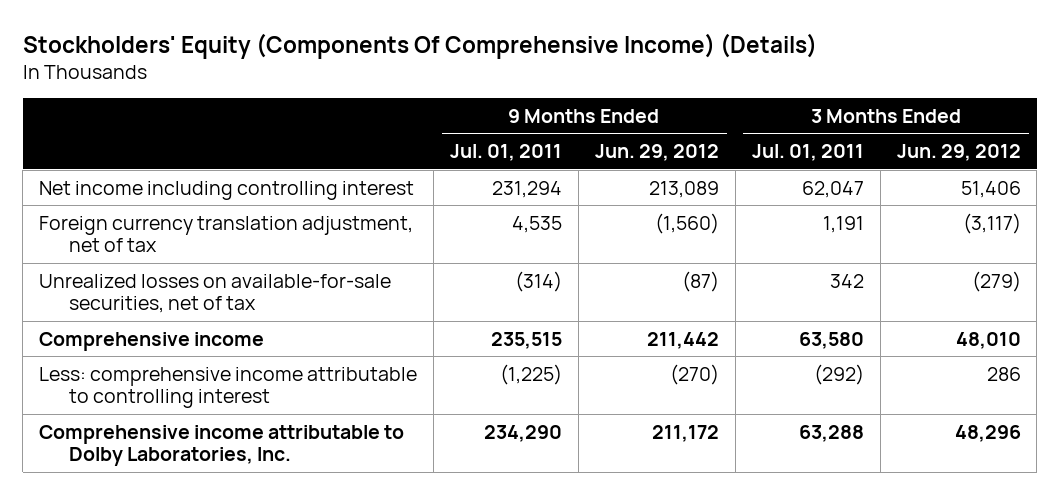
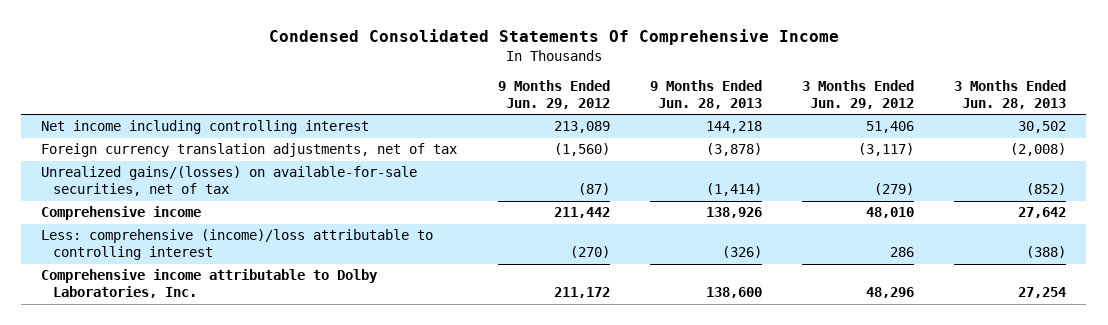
- Stockholders' Equity (Components Of Comprehensive Income) (Details)
+ Condensed Consolidated Statements Of Comprehensive Income
- | 9 Months Ended Jul. 01, 2011 | 9 Months Ended Jun. 29, 2012 | 3 Months Ended Jul. 01, 2011 | 3 Months Ended Jun. 29, 2012
+ | 9 Months Ended Jun. 29, 2012 | 9 Months Ended Jun. 28, 2013 | 3 Months Ended Jun. 29, 2012 | 3 Months Ended Jun. 28, 2013
- Foreign currency translation adjustment, net of tax | 4,535 | (1,560) | 1,191 | (3,117)
- Unrealized losses on available-for-sale securities, net of tax | (314) | (87) | 342 | (279)
+ Foreign currency translation adjustments, net of tax | (1,560) | (3,878) | (3,117) | (2,008)
+ Unrealized gains/(losses) on available-for-sale securities, net of tax | (87) | (1,414) | (279) | (852)
- Less: comprehensive income attributable to controlling interest | (1,225) | (270) | (292) | 286
+ Less: comprehensive (income)/loss attributable to controlling interest | (270) | (326) | 286 | (388)

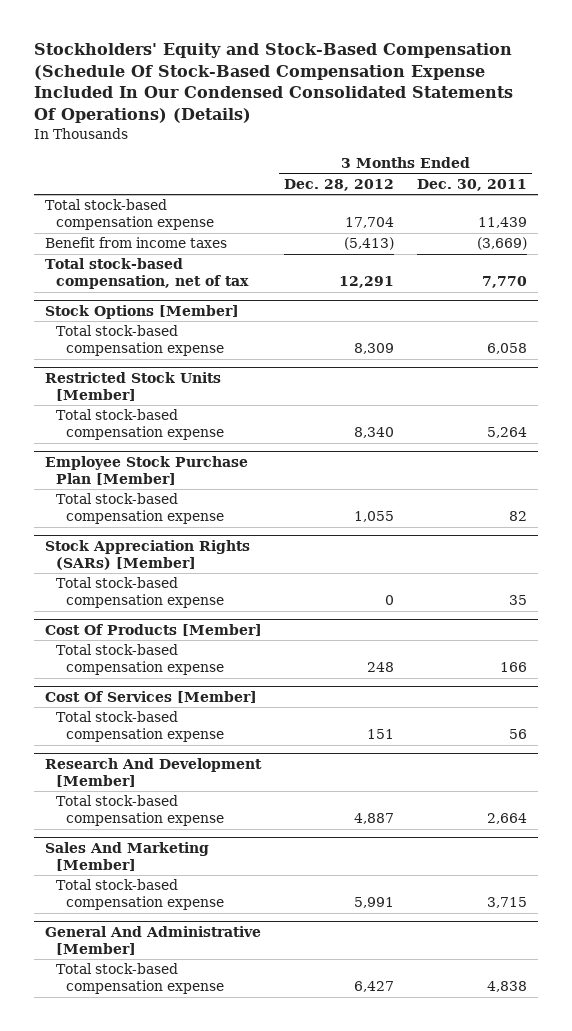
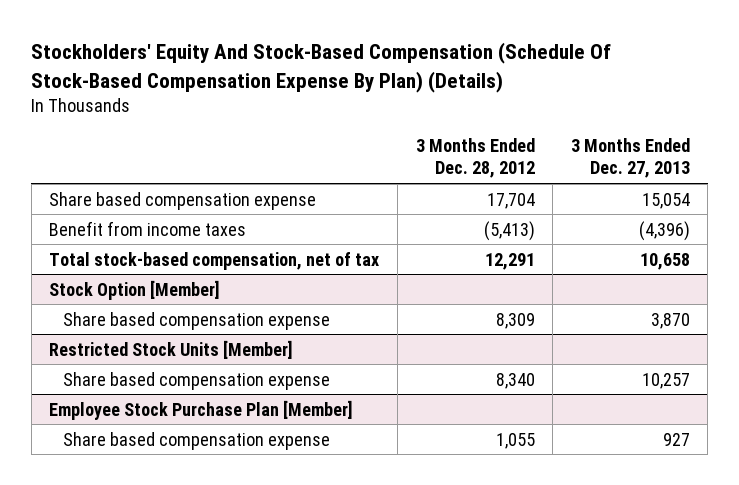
- Stockholders' Equity and Stock-Based Compensation (Schedule Of Stock-Based Compensation Expense Included In Our Condensed Consolidated Statements Of Operations) (Details)
+ Stockholders' Equity And Stock-Based Compensation (Schedule Of Stock-Based Compensation Expense By Plan) (Details)
- | 3 Months Ended Dec. 28, 2012 | 3 Months Ended Dec. 30, 2011
+ | 3 Months Ended Dec. 28, 2012 | 3 Months Ended Dec. 27, 2013
- Total stock-based compensation expense | 17,704 | 11,439
+ Share based compensation expense | 17,704 | 15,054
- Stock Options [Member]
- Total stock-based compensation expense | 8,309 | 6,058
+ Stock Option [Member]
+ Share based compensation expense | 8,309 | 3,870
@ Restricted Stock Units [Member]
- Total stock-based compensation expense | 8,340 | 5,264
+ Share based compensation expense | 8,340 | 10,257
@ Employee Stock Purchase Plan [Member]
- Total stock-based compensation expense | 1,055 | 82
- Stock Appreciation Rights (SARs) [Member]
- Total stock-based compensation expense | 0 | 35
- Cost Of Products [Member]
- Total stock-based compensation expense | 248 | 166
- Cost Of Services [Member]
- Total stock-based compensation expense | 151 | 56
- Research And Development [Member]
- Total stock-based compensation expense | 4,887 | 2,664
- Sales And Marketing [Member]
- Total stock-based compensation expense | 5,991 | 3,715
- General And Administrative [Member]
- Total stock-based compensation expense | 6,427 | 4,838
@ Employee Stock Purchase Plan [Member]
+ Share based compensation expense | 1,055 | 927

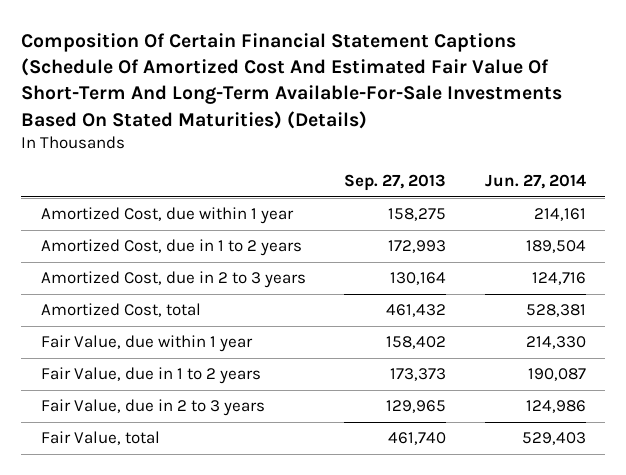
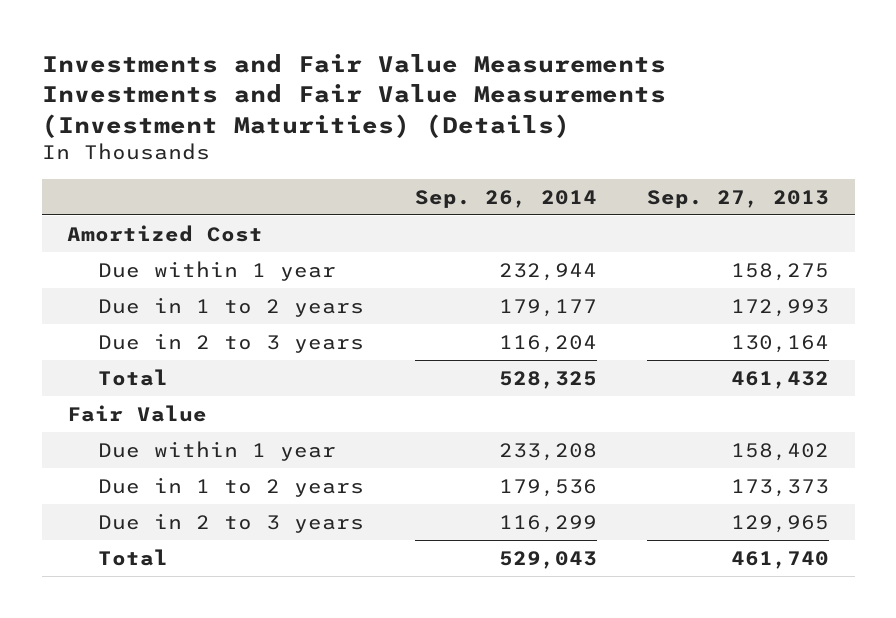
- Composition Of Certain Financial Statement Captions (Schedule Of Amortized Cost And Estimated Fair Value Of Short-Term And Long-Term Available-For-Sale Investments Based On Stated Maturities) (Details)
+ Investments and Fair Value Measurements Investments and Fair Value Measurements (Investment Maturities) (Details)
- | Sep. 27, 2013 | Jun. 27, 2014
+ | Sep. 26, 2014 | Sep. 27, 2013
- Amortized Cost, due within 1 year | 158,275 | 214,161
- Amortized Cost, due in 1 to 2 years | 172,993 | 189,504
- Amortized Cost, due in 2 to 3 years | 130,164 | 124,716
- Amortized Cost, total | 461,432 | 528,381
- Fair Value, due within 1 year | 158,402 | 214,330
- Fair Value, due in 1 to 2 years | 173,373 | 190,087
- Fair Value, due in 2 to 3 years | 129,965 | 124,986
- Fair Value, total | 461,740 | 529,403
+ Amortized Cost
+ Due within 1 year | 232,944 | 158,275
+ Due in 1 to 2 years | 179,177 | 172,993
+ Due in 2 to 3 years | 116,204 | 130,164
+ Total | 528,325 | 461,432
+ Fair Value
+ Due within 1 year | 233,208 | 158,402
+ Due in 1 to 2 years | 179,536 | 173,373
+ Due in 2 to 3 years | 116,299 | 129,965
+ Total | 529,043 | 461,740

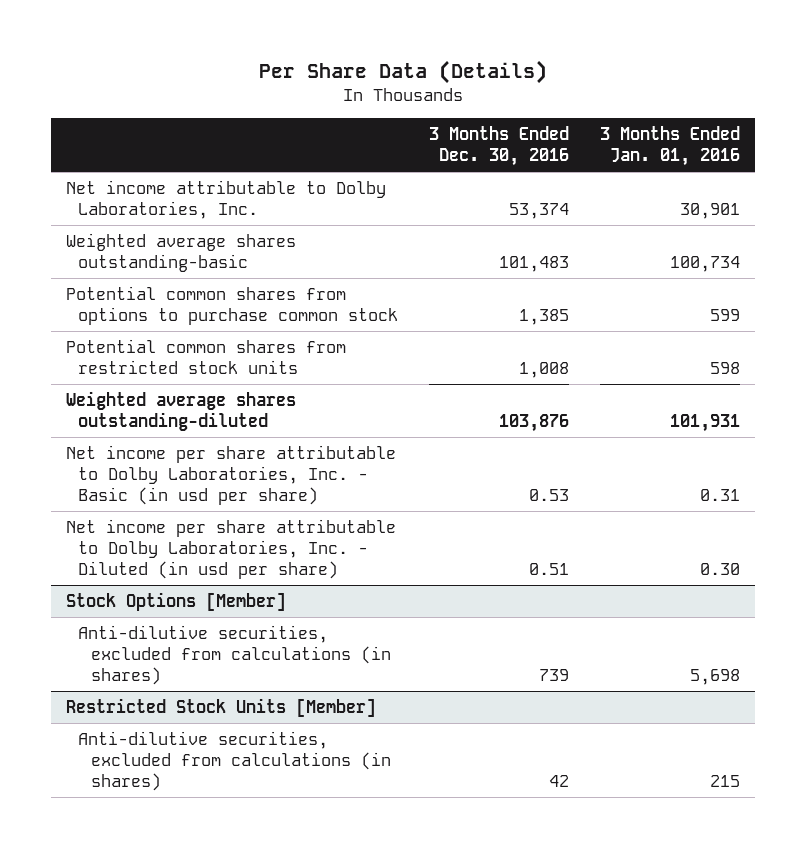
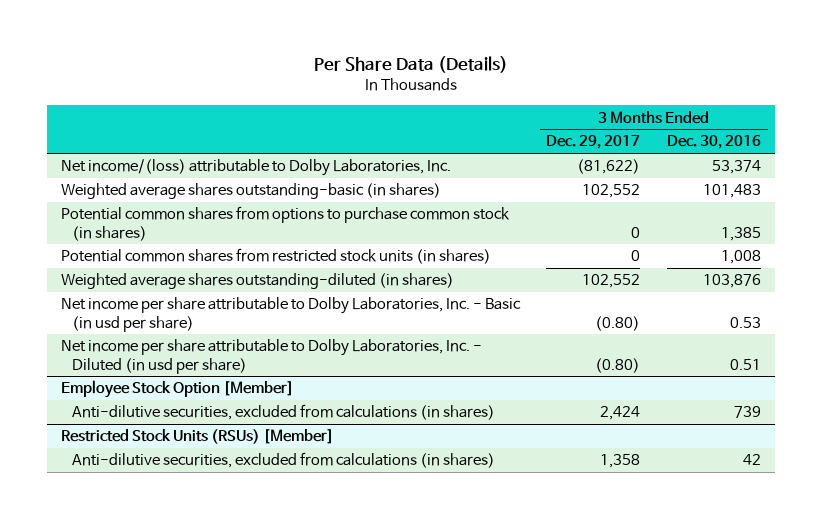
- | 3 Months Ended Dec. 30, 2016 | 3 Months Ended Jan. 01, 2016
+ | 3 Months Ended Dec. 29, 2017 | 3 Months Ended Dec. 30, 2016
- Net income attributable to Dolby Laboratories, Inc. | 53,374 | 30,901
- Weighted average shares outstanding-basic | 101,483 | 100,734
- Potential common shares from options to purchase common stock | 1,385 | 599
- Potential common shares from restricted stock units | 1,008 | 598
- Weighted average shares outstanding-diluted | 103,876 | 101,931
+ Net income/(loss) attributable to Dolby Laboratories, Inc. | (81,622) | 53,374
+ Weighted average shares outstanding-basic (in shares) | 102,552 | 101,483
+ Potential common shares from options to purchase common stock (in shares) | 0 | 1,385
+ Potential common shares from restricted stock units (in shares) | 0 | 1,008
+ Weighted average shares outstanding-diluted (in shares) | 102,552 | 103,876
- Stock Options [Member]
+ Employee Stock Option [Member]
- Restricted Stock Units [Member]
+ Restricted Stock Units (RSUs) [Member]

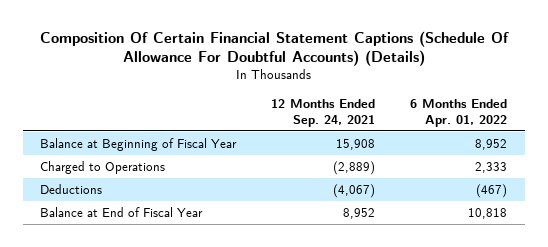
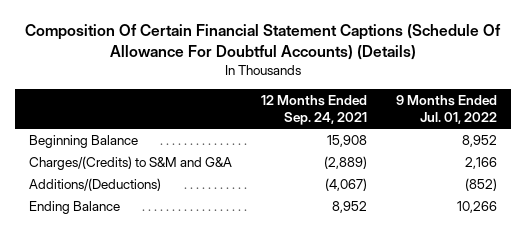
- | 12 Months Ended Sep. 24, 2021 | 6 Months Ended Apr. 01, 2022
+ | 12 Months Ended Sep. 24, 2021 | 9 Months Ended Jul. 01, 2022
- Balance at Beginning of Fiscal Year | 15,908 | 8,952
- Charged to Operations | (2,889) | 2,333
- Deductions | (4,067) | (467)
- Balance at End of Fiscal Year | 8,952 | 10,818
+ Beginning Balance | 15,908 | 8,952
+ Charges/(Credits) to S&M and G&A | (2,889) | 2,166
+ Additions/(Deductions) | (4,067) | (852)
+ Ending Balance | 8,952 | 10,266

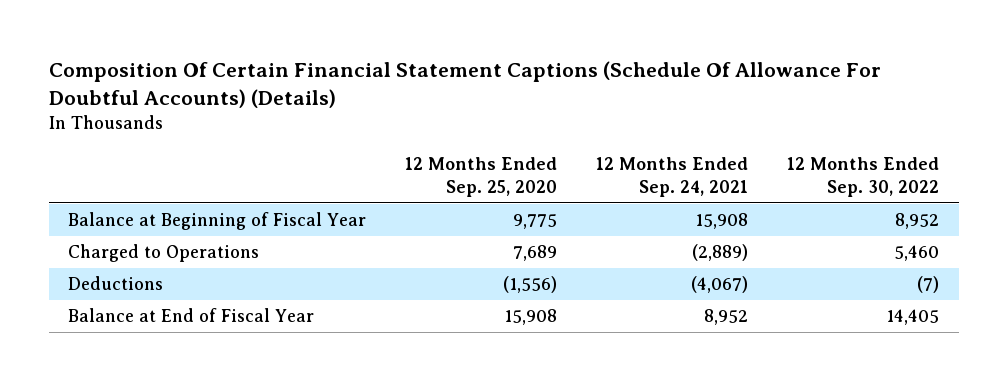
- | 12 Months Ended Sep. 24, 2021 | 9 Months Ended Jul. 01, 2022
+ | 12 Months Ended Sep. 25, 2020 | 12 Months Ended Sep. 24, 2021 | 12 Months Ended Sep. 30, 2022
- Beginning Balance | 15,908 | 8,952
- Charges/(Credits) to S&M and G&A | (2,889) | 2,166
- Additions/(Deductions) | (4,067) | (852)
- Ending Balance | 8,952 | 10,266
+ Balance at Beginning of Fiscal Year | 9,775 | 15,908 | 8,952
+ Charged to Operations | 7,689 | (2,889) | 5,460
+ Deductions | (1,556) | (4,067) | (7)
+ Balance at End of Fiscal Year | 15,908 | 8,952 | 14,405

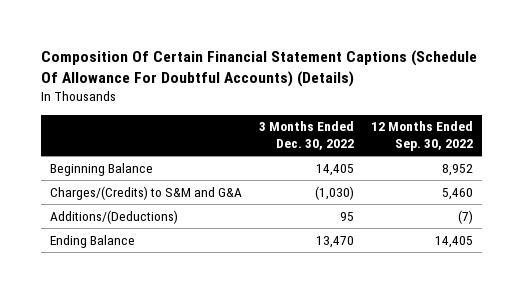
- | 12 Months Ended Sep. 25, 2020 | 12 Months Ended Sep. 24, 2021 | 12 Months Ended Sep. 30, 2022
+ | 3 Months Ended Dec. 30, 2022 | 12 Months Ended Sep. 30, 2022
- Balance at Beginning of Fiscal Year | 9,775 | 15,908 | 8,952
- Charged to Operations | 7,689 | (2,889) | 5,460
- Deductions | (1,556) | (4,067) | (7)
- Balance at End of Fiscal Year | 15,908 | 8,952 | 14,405
+ Beginning Balance | 14,405 | 8,952
+ Charges/(Credits) to S&M and G&A | (1,030) | 5,460
+ Additions/(Deductions) | 95 | (7)
+ Ending Balance | 13,470 | 14,405

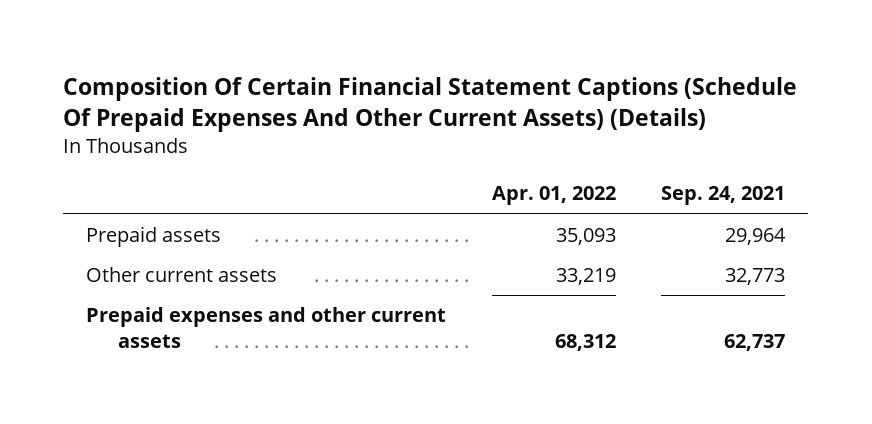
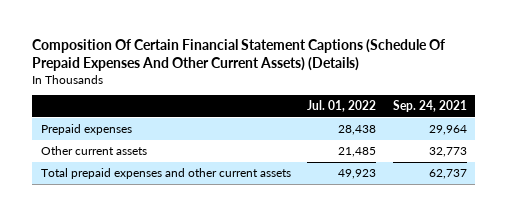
- | Apr. 01, 2022 | Sep. 24, 2021
+ | Jul. 01, 2022 | Sep. 24, 2021
- Prepaid assets | 35,093 | 29,964
+ Prepaid expenses | 28,438 | 29,964
- Prepaid expenses and other current assets | 68,312 | 62,737
+ Total prepaid expenses and other current assets | 49,923 | 62,737

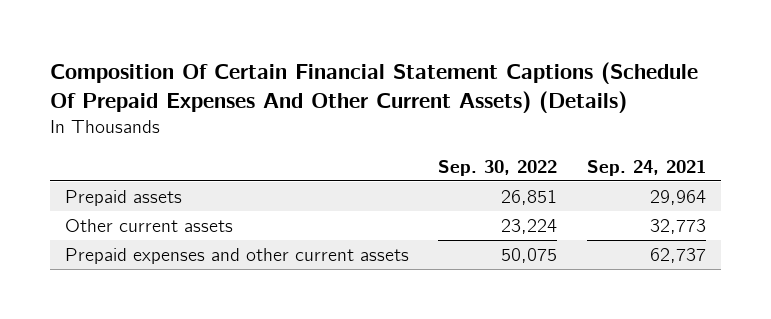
- | Jul. 01, 2022 | Sep. 24, 2021
+ | Sep. 30, 2022 | Sep. 24, 2021
- Prepaid expenses | 28,438 | 29,964
+ Prepaid assets | 26,851 | 29,964
- Total prepaid expenses and other current assets | 49,923 | 62,737
+ Prepaid expenses and other current assets | 50,075 | 62,737

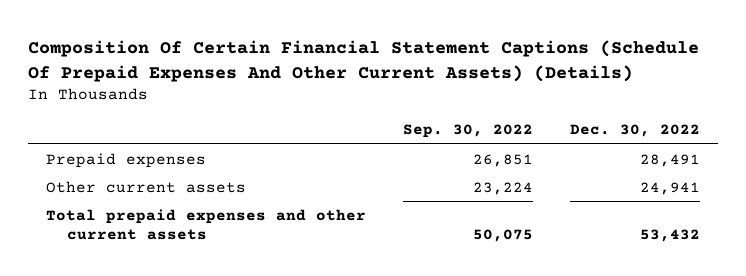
- | Sep. 30, 2022 | Sep. 24, 2021
+ | Sep. 30, 2022 | Dec. 30, 2022
- Prepaid assets | 26,851 | 29,964
+ Prepaid expenses | 26,851 | 28,491
- Prepaid expenses and other current assets | 50,075 | 62,737
+ Total prepaid expenses and other current assets | 50,075 | 53,432

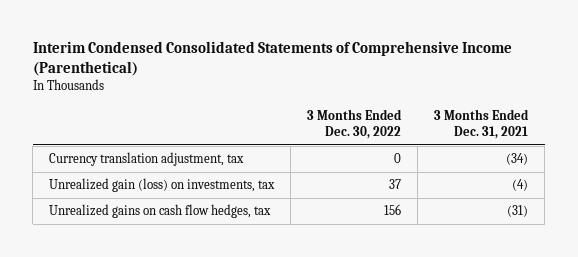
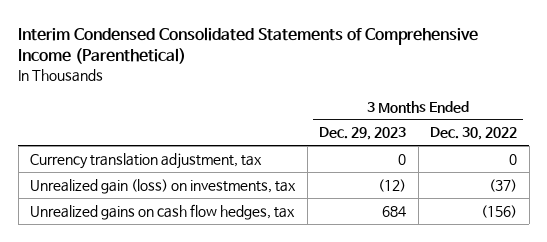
- | 3 Months Ended Dec. 30, 2022 | 3 Months Ended Dec. 31, 2021
+ | 3 Months Ended Dec. 29, 2023 | 3 Months Ended Dec. 30, 2022
- Unrealized gain (loss) on investments, tax | 37 | (4)
- Unrealized gains on cash flow hedges, tax | 156 | (31)
+ Unrealized gain (loss) on investments, tax | (12) | (37)
+ Unrealized gains on cash flow hedges, tax | 684 | (156)

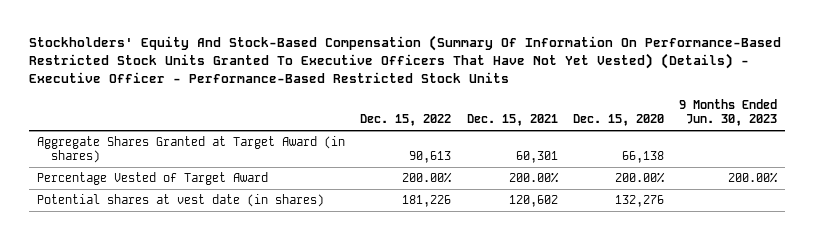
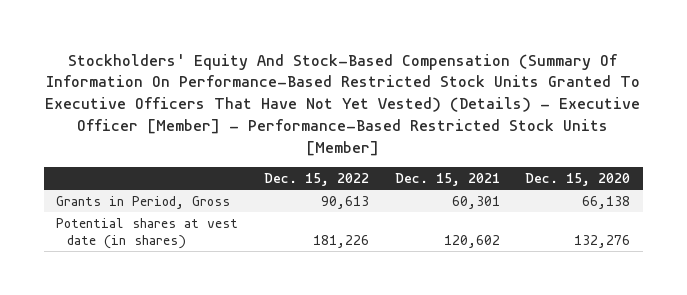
- Stockholders' Equity And Stock-Based Compensation (Summary Of Information On Performance-Based Restricted Stock Units Granted To Executive Officers That Have Not Yet Vested) (Details) - Executive Officer - Performance-Based Restricted Stock Units
+ Stockholders' Equity And Stock-Based Compensation (Summary Of Information On Performance-Based Restricted Stock Units Granted To Executive Officers That Have Not Yet Vested) (Details) - Executive Officer [Member] - Performance-Based Restricted Stock Units [Member]
- | Dec. 15, 2022 | Dec. 15, 2021 | Dec. 15, 2020 | 9 Months Ended Jun. 30, 2023
+ | Dec. 15, 2022 | Dec. 15, 2021 | Dec. 15, 2020
- Aggregate Shares Granted at Target Award (in shares) | 90,613 | 60,301 | 66,138 |
- Percentage Vested of Target Award | 200.00% | 200.00% | 200.00% | 200.00%
+ Grants in Period, Gross | 90,613 | 60,301 | 66,138

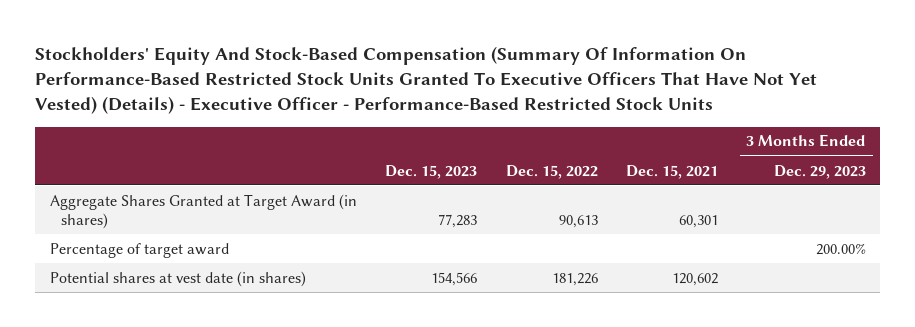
- Stockholders' Equity And Stock-Based Compensation (Summary Of Information On Performance-Based Restricted Stock Units Granted To Executive Officers That Have Not Yet Vested) (Details) - Executive Officer [Member] - Performance-Based Restricted Stock Units [Member]
+ Stockholders' Equity And Stock-Based Compensation (Summary Of Information On Performance-Based Restricted Stock Units Granted To Executive Officers That Have Not Yet Vested) (Details) - Executive Officer - Performance-Based Restricted Stock Units
- | Dec. 15, 2022 | Dec. 15, 2021 | Dec. 15, 2020
+ | Dec. 15, 2023 | Dec. 15, 2022 | Dec. 15, 2021 | 3 Months Ended Dec. 29, 2023
- Grants in Period, Gross | 90,613 | 60,301 | 66,138
+ Aggregate Shares Granted at Target Award (in shares) | 77,283 | 90,613 | 60,301 |
+ Percentage of target award | | | | 200.00%

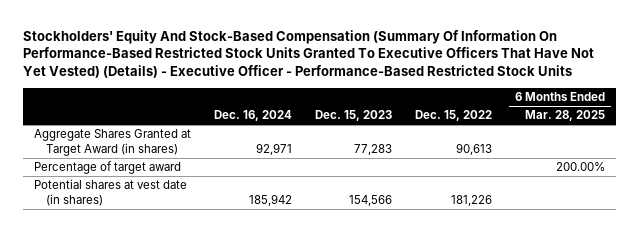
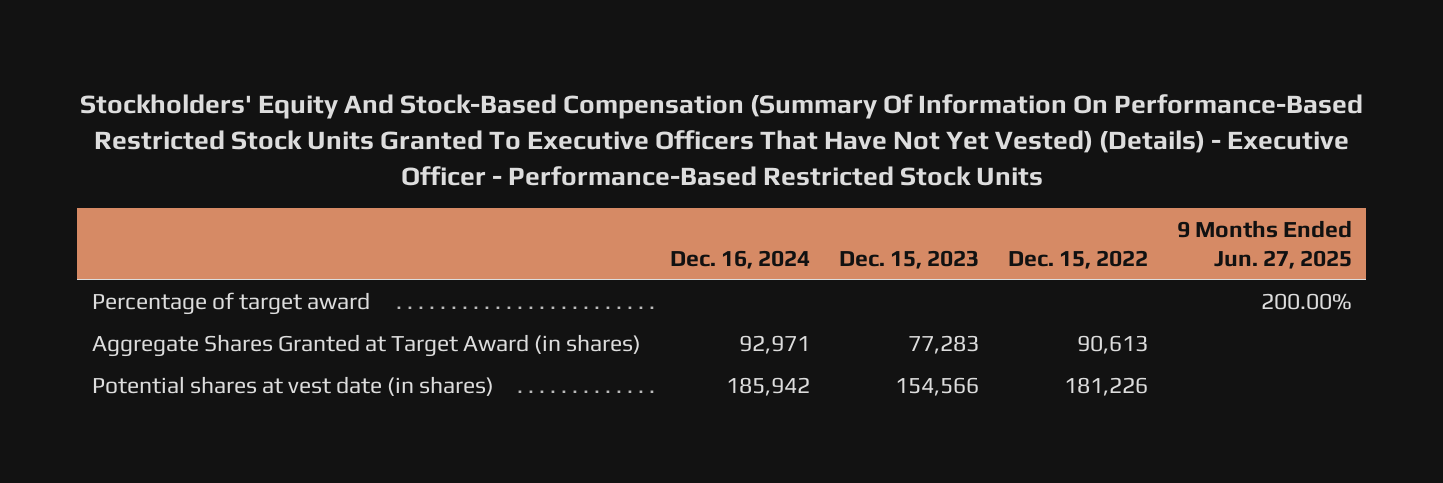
- | Dec. 16, 2024 | Dec. 15, 2023 | Dec. 15, 2022 | 6 Months Ended Mar. 28, 2025
+ | Dec. 16, 2024 | Dec. 15, 2023 | Dec. 15, 2022 | 9 Months Ended Jun. 27, 2025
moved down: Aggregate Shares Granted at Target Award (in shares) | 92,971 | 77,283 | 90,613 |

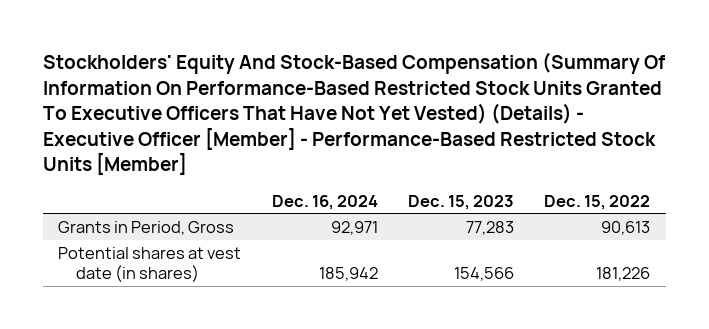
- Stockholders' Equity And Stock-Based Compensation (Summary Of Information On Performance-Based Restricted Stock Units Granted To Executive Officers That Have Not Yet Vested) (Details) - Executive Officer - Performance-Based Restricted Stock Units
+ Stockholders' Equity And Stock-Based Compensation (Summary Of Information On Performance-Based Restricted Stock Units Granted To Executive Officers That Have Not Yet Vested) (Details) - Executive Officer [Member] - Performance-Based Restricted Stock Units [Member]
- | Dec. 16, 2024 | Dec. 15, 2023 | Dec. 15, 2022 | 9 Months Ended Jun. 27, 2025
+ | Dec. 16, 2024 | Dec. 15, 2023 | Dec. 15, 2022
- Percentage of target award | | | | 200.00%
- Aggregate Shares Granted at Target Award (in shares) | 92,971 | 77,283 | 90,613 |
+ Grants in Period, Gross | 92,971 | 77,283 | 90,613

